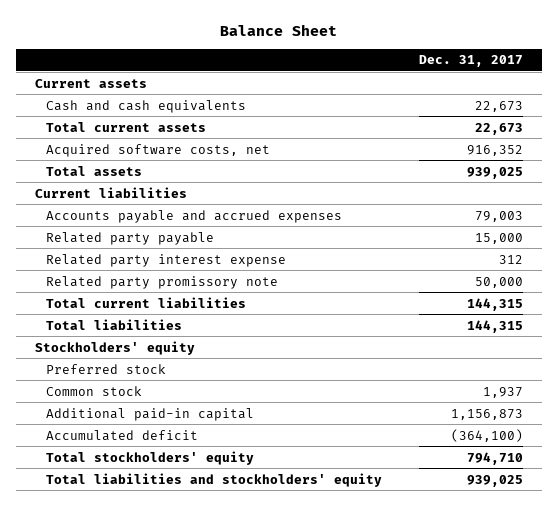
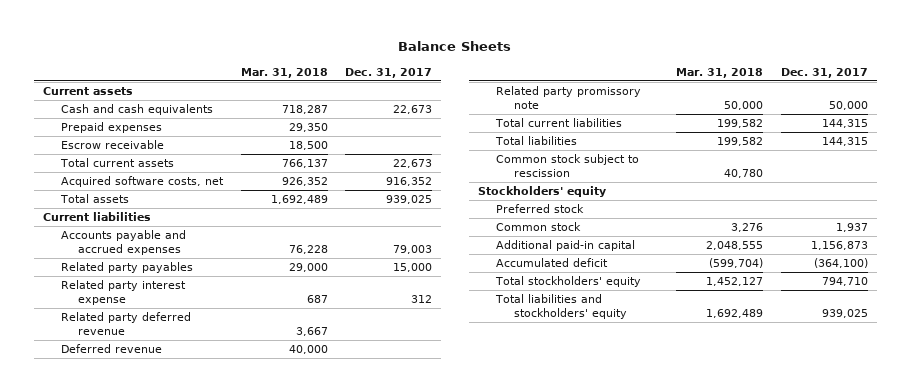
- Balance Sheet
+ Balance Sheets
- | Dec. 31, 2017
+ | Mar. 31, 2018 | Dec. 31, 2017
+ Prepaid expenses | 29,350 |
+ Escrow receivable | 18,500 |
- Related party payable | 15,000
+ Related party payables | 29,000 | 15,000
+ Related party deferred revenue | 3,667 |
+ Deferred revenue | 40,000 |
+ Common stock subject to rescission | 40,780 |

